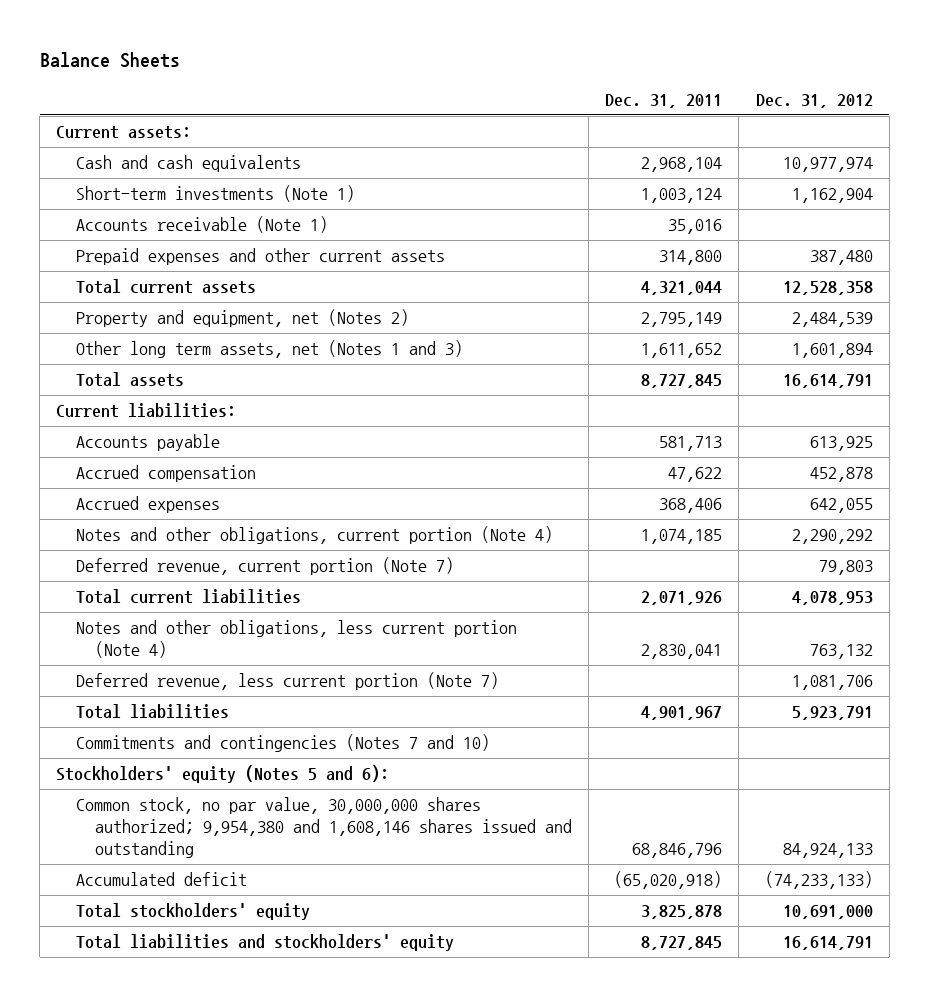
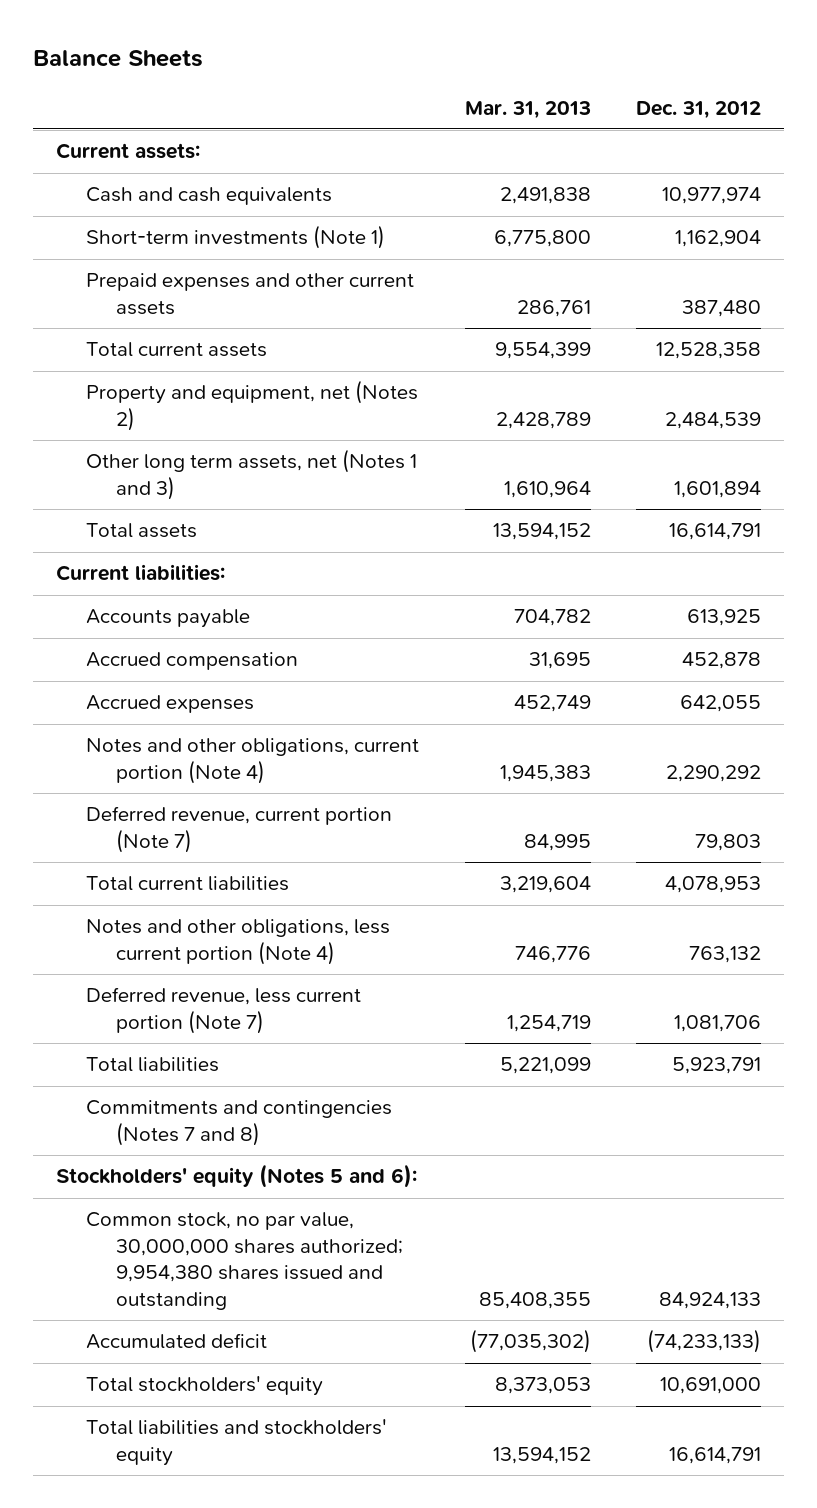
- | Dec. 31, 2011 | Dec. 31, 2012
+ | Mar. 31, 2013 | Dec. 31, 2012
- Accounts receivable (Note 1) | 35,016 |
- Commitments and contingencies (Notes 7 and 10)
+ Commitments and contingencies (Notes 7 and 8)
- Common stock, no par value, 30,000,000 shares authorized; 9,954,380 and 1,608,146 shares issued and outstanding | 68,846,796 | 84,924,133
+ Common stock, no par value, 30,000,000 shares authorized; 9,954,380 shares issued and outstanding | 85,408,355 | 84,924,133

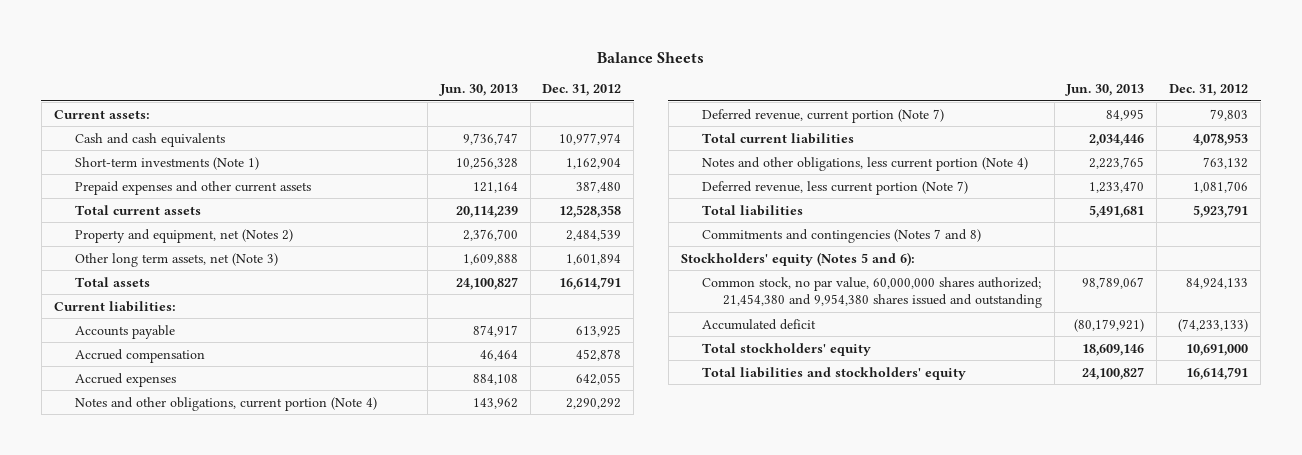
- | Mar. 31, 2013 | Dec. 31, 2012
+ | Jun. 30, 2013 | Dec. 31, 2012
- Other long term assets, net (Notes 1 and 3) | 1,610,964 | 1,601,894
+ Other long term assets, net (Note 3) | 1,609,888 | 1,601,894
- Common stock, no par value, 30,000,000 shares authorized; 9,954,380 shares issued and outstanding | 85,408,355 | 84,924,133
+ Common stock, no par value, 60,000,000 shares authorized; 21,454,380 and 9,954,380 shares issued and outstanding | 98,789,067 | 84,924,133

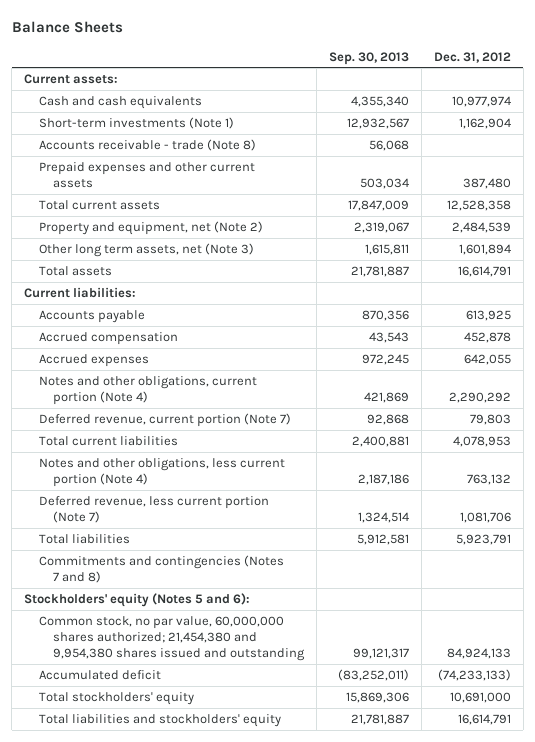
- | Jun. 30, 2013 | Dec. 31, 2012
+ | Sep. 30, 2013 | Dec. 31, 2012
+ Accounts receivable - trade (Note 8) | 56,068 |
- Property and equipment, net (Notes 2) | 2,376,700 | 2,484,539
+ Property and equipment, net (Note 2) | 2,319,067 | 2,484,539

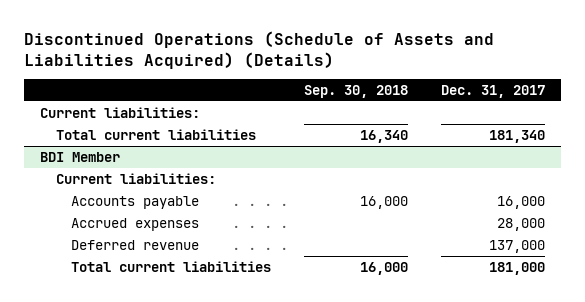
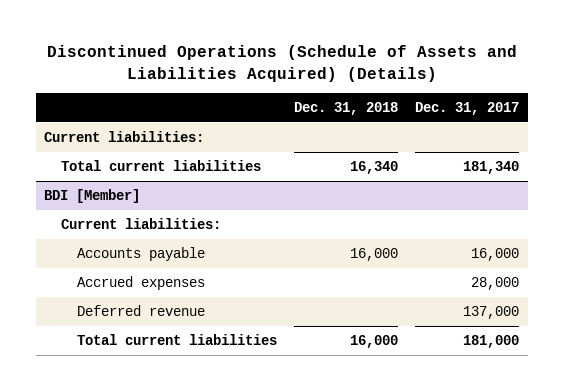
- | Sep. 30, 2018 | Dec. 31, 2017
+ | Dec. 31, 2018 | Dec. 31, 2017
- BDI Member
+ BDI [Member]

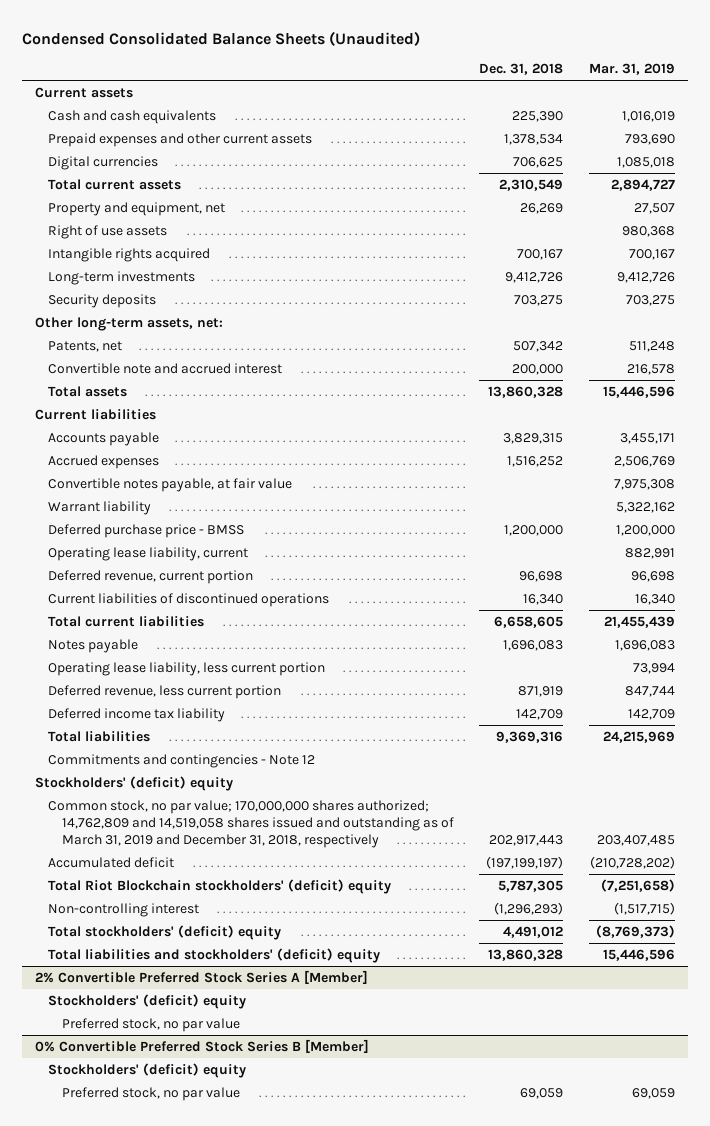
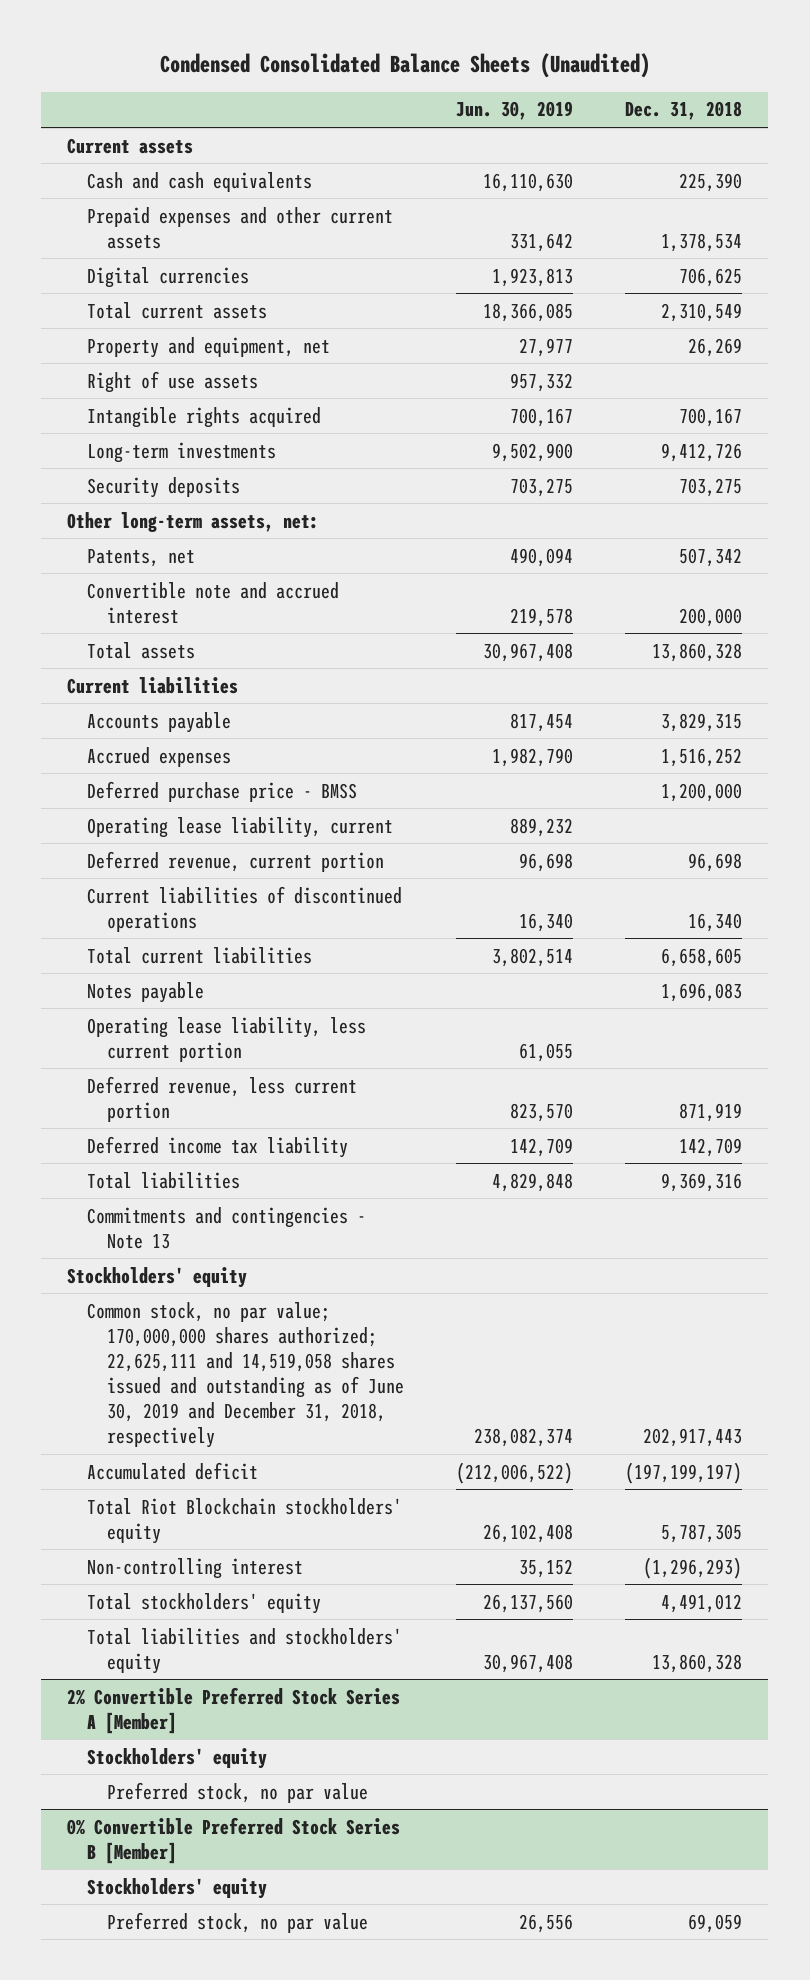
- | Dec. 31, 2018 | Mar. 31, 2019
+ | Jun. 30, 2019 | Dec. 31, 2018
- Convertible notes payable, at fair value | | 7,975,308
- Warrant liability | | 5,322,162
- Commitments and contingencies - Note 12
- Stockholders' (deficit) equity
- Common stock, no par value; 170,000,000 shares authorized; 14,762,809 and 14,519,058 shares issued and outstanding as of March 31, 2019 and December 31, 2018, respectively | 202,917,443 | 203,407,485
+ Commitments and contingencies - Note 13
+ Stockholders' equity
+ Common stock, no par value; 170,000,000 shares authorized; 22,625,111 and 14,519,058 shares issued and outstanding as of June 30, 2019 and December 31, 2018, respectively | 238,082,374 | 202,917,443
- Total Riot Blockchain stockholders' (deficit) equity | 5,787,305 | (7,251,658)
+ Total Riot Blockchain stockholders' equity | 26,102,408 | 5,787,305
- Total stockholders' (deficit) equity | 4,491,012 | (8,769,373)
- Total liabilities and stockholders' (deficit) equity | 13,860,328 | 15,446,596
+ Total stockholders' equity | 26,137,560 | 4,491,012
+ Total liabilities and stockholders' equity | 30,967,408 | 13,860,328
@ 2% Convertible Preferred Stock Series A [Member]
- Stockholders' (deficit) equity
+ Stockholders' equity
@ 0% Convertible Preferred Stock Series B [Member]
- Stockholders' (deficit) equity
+ Stockholders' equity

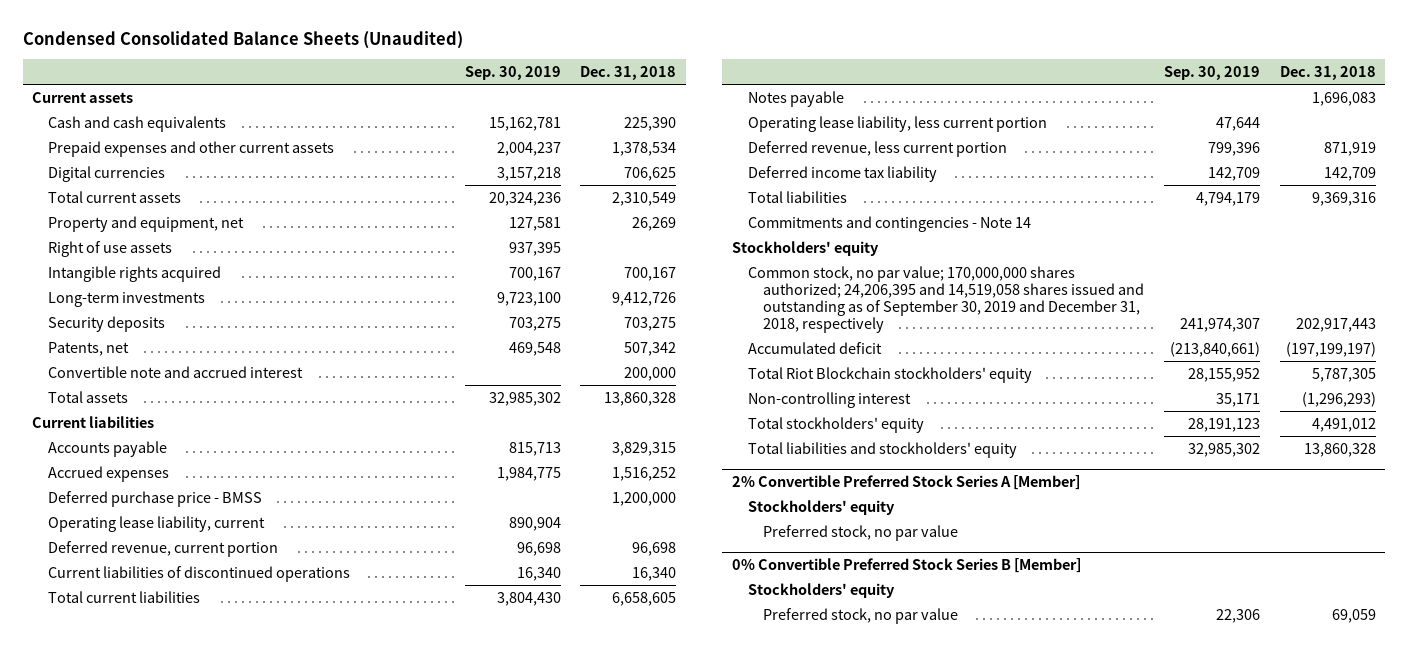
- | Jun. 30, 2019 | Dec. 31, 2018
+ | Sep. 30, 2019 | Dec. 31, 2018
- Other long-term assets, net:
- Commitments and contingencies - Note 13
+ Commitments and contingencies - Note 14
- Common stock, no par value; 170,000,000 shares authorized; 22,625,111 and 14,519,058 shares issued and outstanding as of June 30, 2019 and December 31, 2018, respectively | 238,082,374 | 202,917,443
+ Common stock, no par value; 170,000,000 shares authorized; 24,206,395 and 14,519,058 shares issued and outstanding as of September 30, 2019 and December 31, 2018, respectively | 241,974,307 | 202,917,443

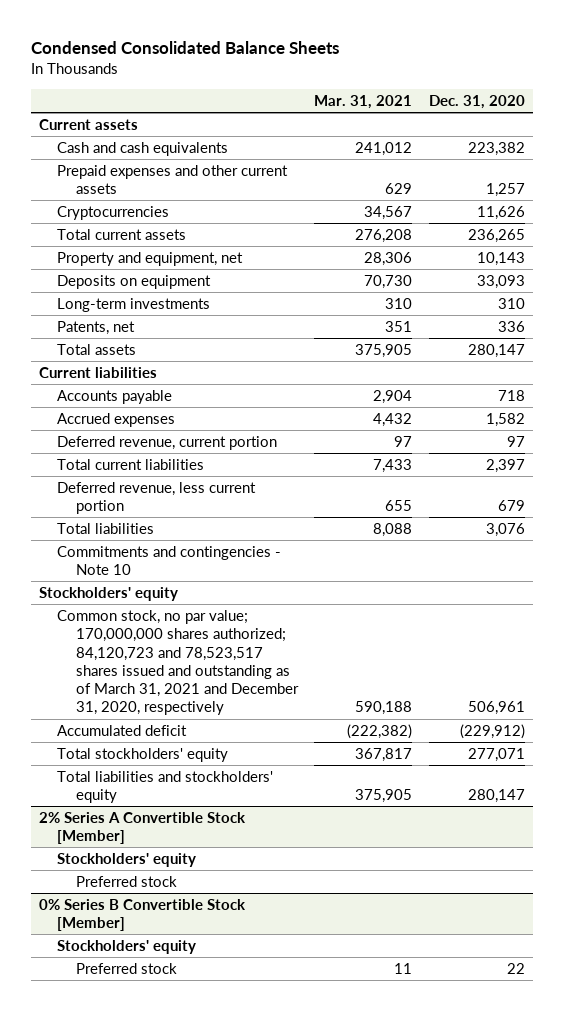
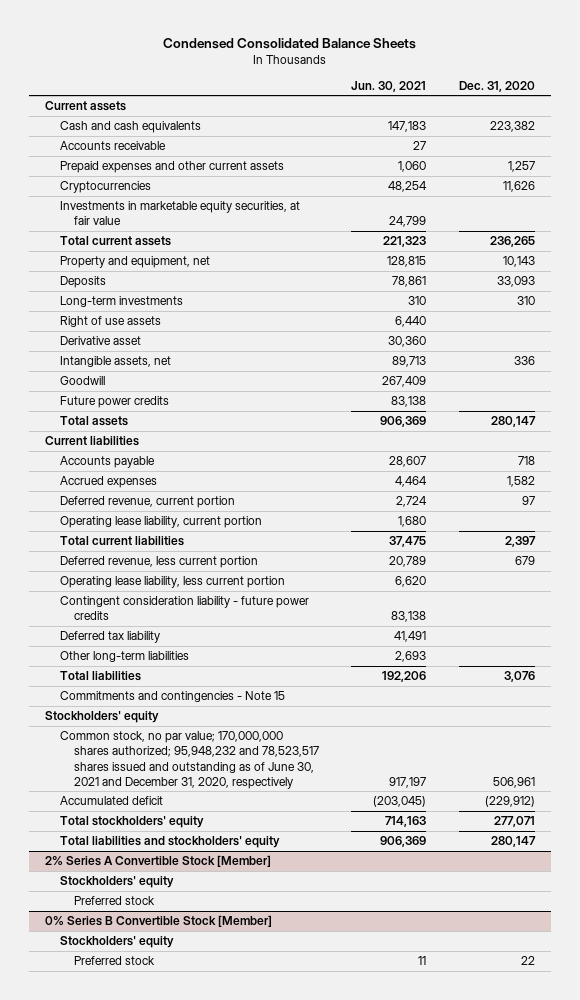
- | Mar. 31, 2021 | Dec. 31, 2020
+ | Jun. 30, 2021 | Dec. 31, 2020
+ Accounts receivable | 27 |
+ Investments in marketable equity securities, at fair value | 24,799 |
- Deposits on equipment | 70,730 | 33,093
+ Deposits | 78,861 | 33,093
- Patents, net | 351 | 336
+ Right of use assets | 6,440 |
+ Derivative asset | 30,360 |
+ Intangible assets, net | 89,713 | 336
+ Goodwill | 267,409 |
+ Future power credits | 83,138 |
+ Operating lease liability, current portion | 1,680 |
+ Operating lease liability, less current portion | 6,620 |
+ Contingent consideration liability - future power credits | 83,138 |
+ Deferred tax liability | 41,491 |
+ Other long-term liabilities | 2,693 |
- Commitments and contingencies - Note 10
+ Commitments and contingencies - Note 15
- Common stock, no par value; 170,000,000 shares authorized; 84,120,723 and 78,523,517 shares issued and outstanding as of March 31, 2021 and December 31, 2020, respectively | 590,188 | 506,961
+ Common stock, no par value; 170,000,000 shares authorized; 95,948,232 and 78,523,517 shares issued and outstanding as of June 30, 2021 and December 31, 2020, respectively | 917,197 | 506,961

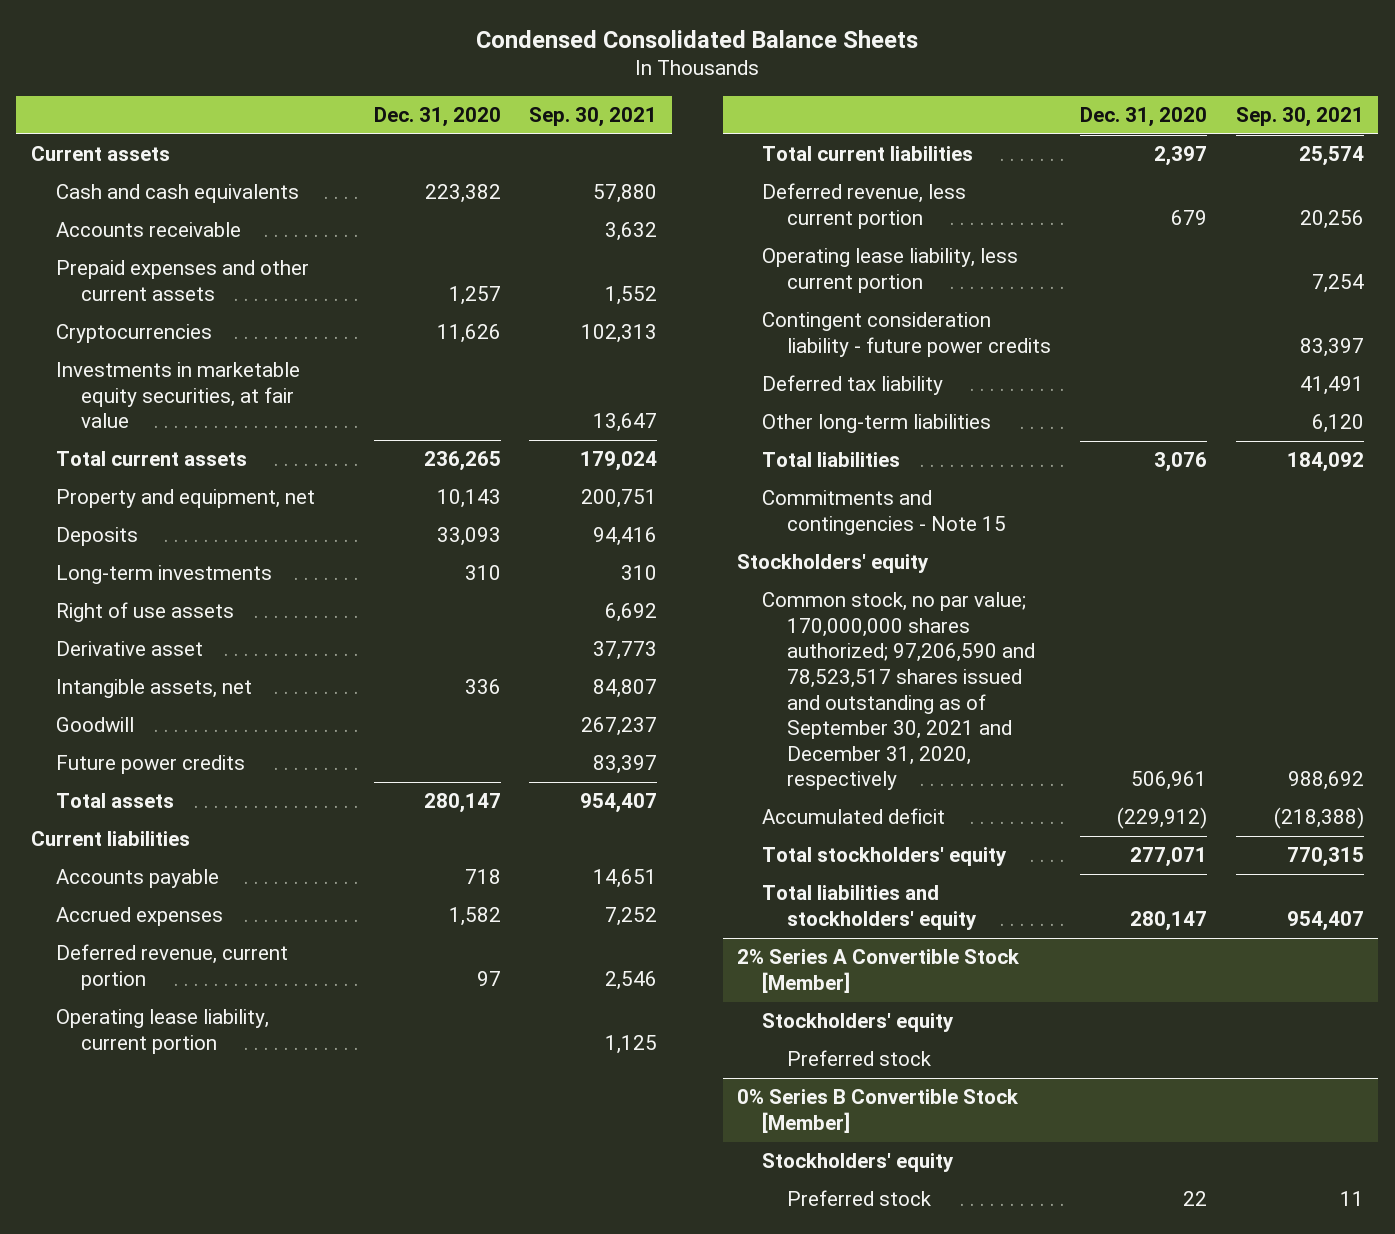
- | Jun. 30, 2021 | Dec. 31, 2020
+ | Dec. 31, 2020 | Sep. 30, 2021
- Common stock, no par value; 170,000,000 shares authorized; 95,948,232 and 78,523,517 shares issued and outstanding as of June 30, 2021 and December 31, 2020, respectively | 917,197 | 506,961
+ Common stock, no par value; 170,000,000 shares authorized; 97,206,590 and 78,523,517 shares issued and outstanding as of September 30, 2021 and December 31, 2020, respectively | 506,961 | 988,692

